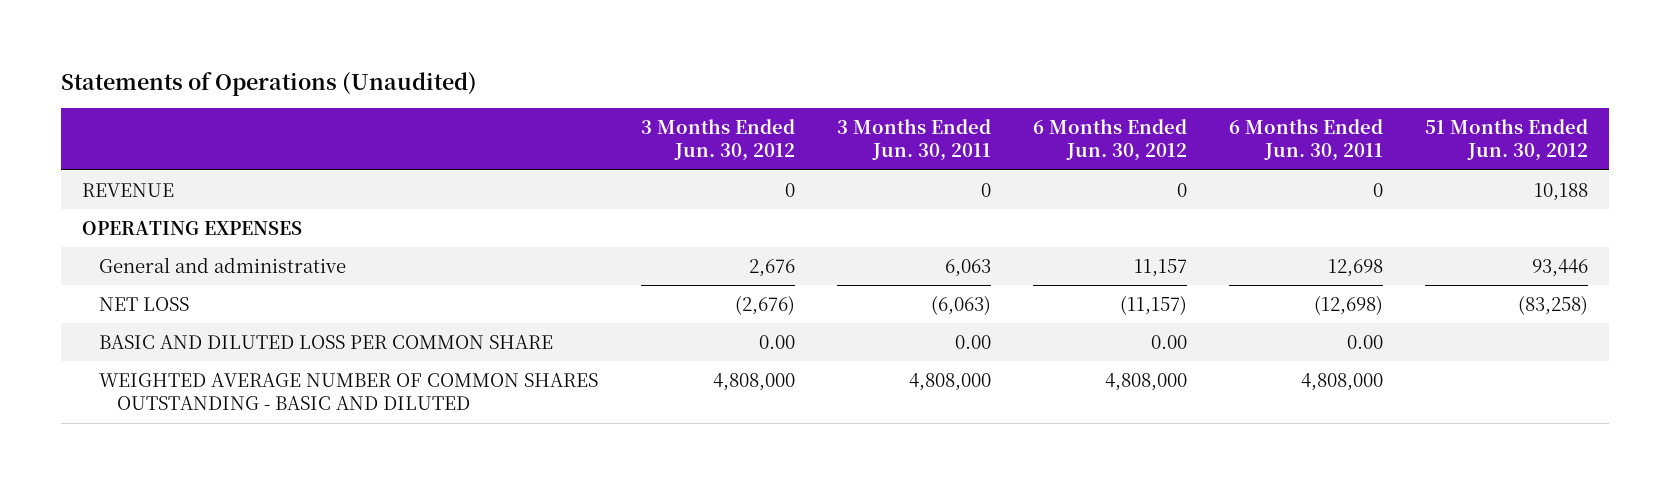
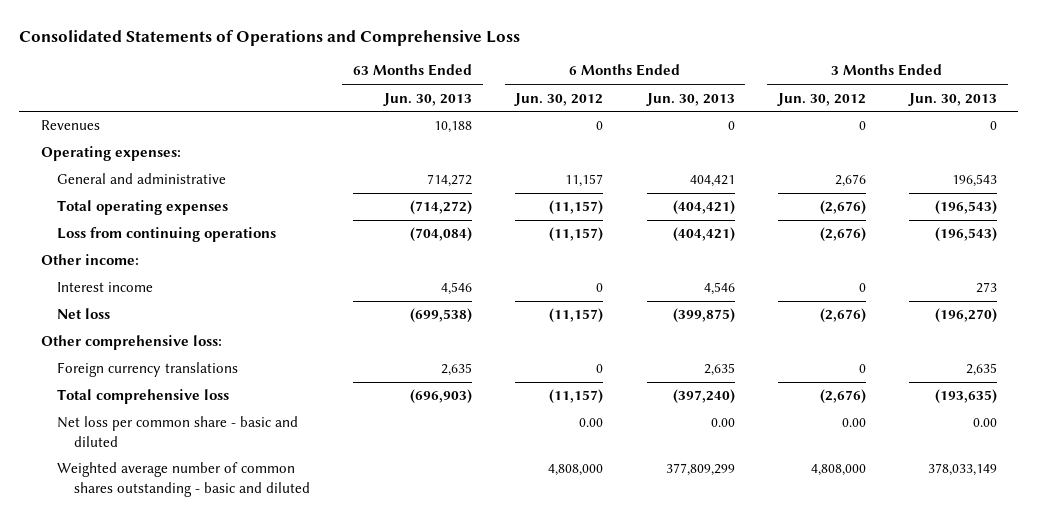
- Statements of Operations (Unaudited)
+ Consolidated Statements of Operations and Comprehensive Loss
- | 3 Months Ended Jun. 30, 2012 | 3 Months Ended Jun. 30, 2011 | 6 Months Ended Jun. 30, 2012 | 6 Months Ended Jun. 30, 2011 | 51 Months Ended Jun. 30, 2012
+ | 63 Months Ended Jun. 30, 2013 | 6 Months Ended Jun. 30, 2012 | 6 Months Ended Jun. 30, 2013 | 3 Months Ended Jun. 30, 2012 | 3 Months Ended Jun. 30, 2013
- REVENUE | 0 | 0 | 0 | 0 | 10,188
- OPERATING EXPENSES
+ Revenues | 10,188 | 0 | 0 | 0 | 0
+ Operating expenses:
- NET LOSS | (2,676) | (6,063) | (11,157) | (12,698) | (83,258)
- BASIC AND DILUTED LOSS PER COMMON SHARE | 0.00 | 0.00 | 0.00 | 0.00 |
- WEIGHTED AVERAGE NUMBER OF COMMON SHARES OUTSTANDING - BASIC AND DILUTED | 4,808,000 | 4,808,000 | 4,808,000 | 4,808,000 |
+ Total operating expenses | (714,272) | (11,157) | (404,421) | (2,676) | (196,543)
+ Loss from continuing operations | (704,084) | (11,157) | (404,421) | (2,676) | (196,543)
+ Other income:
+ Interest income | 4,546 | 0 | 4,546 | 0 | 273
+ Net loss | (699,538) | (11,157) | (399,875) | (2,676) | (196,270)
+ Other comprehensive loss:
+ Foreign currency translations | 2,635 | 0 | 2,635 | 0 | 2,635
+ Total comprehensive loss | (696,903) | (11,157) | (397,240) | (2,676) | (193,635)
+ Net loss per common share - basic and diluted | | 0.00 | 0.00 | 0.00 | 0.00
+ Weighted average number of common shares outstanding - basic and diluted | | 4,808,000 | 377,809,299 | 4,808,000 | 378,033,149

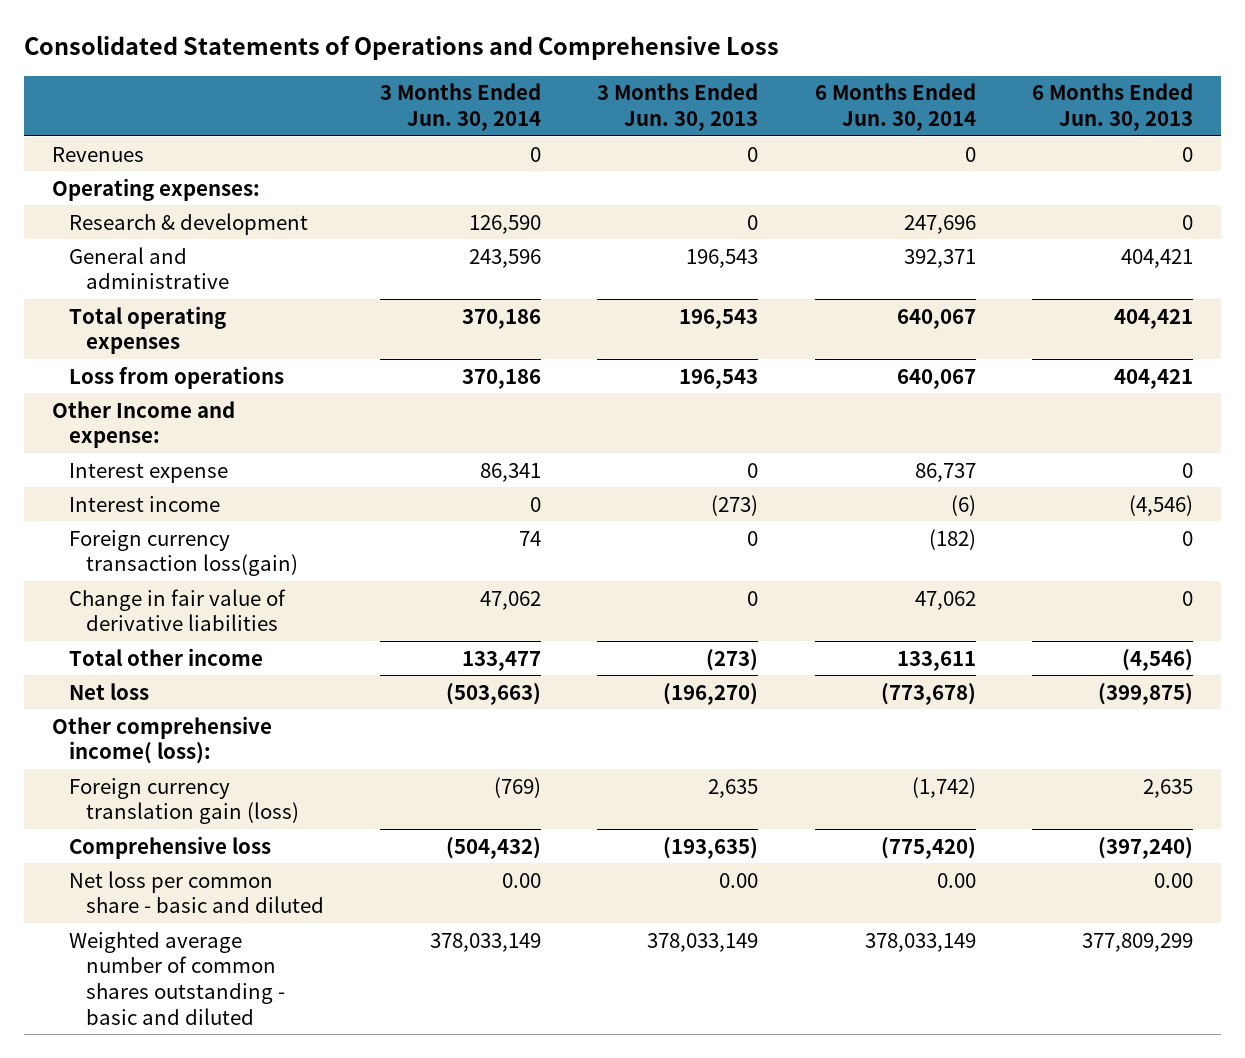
- | 63 Months Ended Jun. 30, 2013 | 6 Months Ended Jun. 30, 2012 | 6 Months Ended Jun. 30, 2013 | 3 Months Ended Jun. 30, 2012 | 3 Months Ended Jun. 30, 2013
+ | 3 Months Ended Jun. 30, 2014 | 3 Months Ended Jun. 30, 2013 | 6 Months Ended Jun. 30, 2014 | 6 Months Ended Jun. 30, 2013
+ Research & development | 126,590 | 0 | 247,696 | 0
- Total operating expenses | (714,272) | (11,157) | (404,421) | (2,676) | (196,543)
- Loss from continuing operations | (704,084) | (11,157) | (404,421) | (2,676) | (196,543)
- Other income:
- Interest income | 4,546 | 0 | 4,546 | 0 | 273
+ Total operating expenses | 370,186 | 196,543 | 640,067 | 404,421
+ Loss from operations | 370,186 | 196,543 | 640,067 | 404,421
+ Other Income and expense:
+ Interest expense | 86,341 | 0 | 86,737 | 0
+ Interest income | 0 | (273) | (6) | (4,546)
+ Foreign currency transaction loss(gain) | 74 | 0 | (182) | 0
+ Change in fair value of derivative liabilities | 47,062 | 0 | 47,062 | 0
+ Total other income | 133,477 | (273) | 133,611 | (4,546)
- Other comprehensive loss:
- Foreign currency translations | 2,635 | 0 | 2,635 | 0 | 2,635
- Total comprehensive loss | (696,903) | (11,157) | (397,240) | (2,676) | (193,635)
+ Other comprehensive income( loss):
+ Foreign currency translation gain (loss) | (769) | 2,635 | (1,742) | 2,635
+ Comprehensive loss | (504,432) | (193,635) | (775,420) | (397,240)

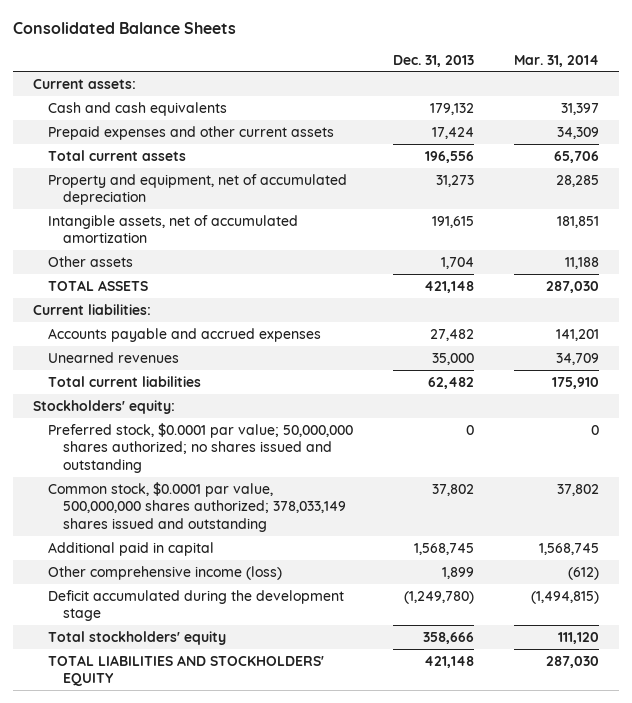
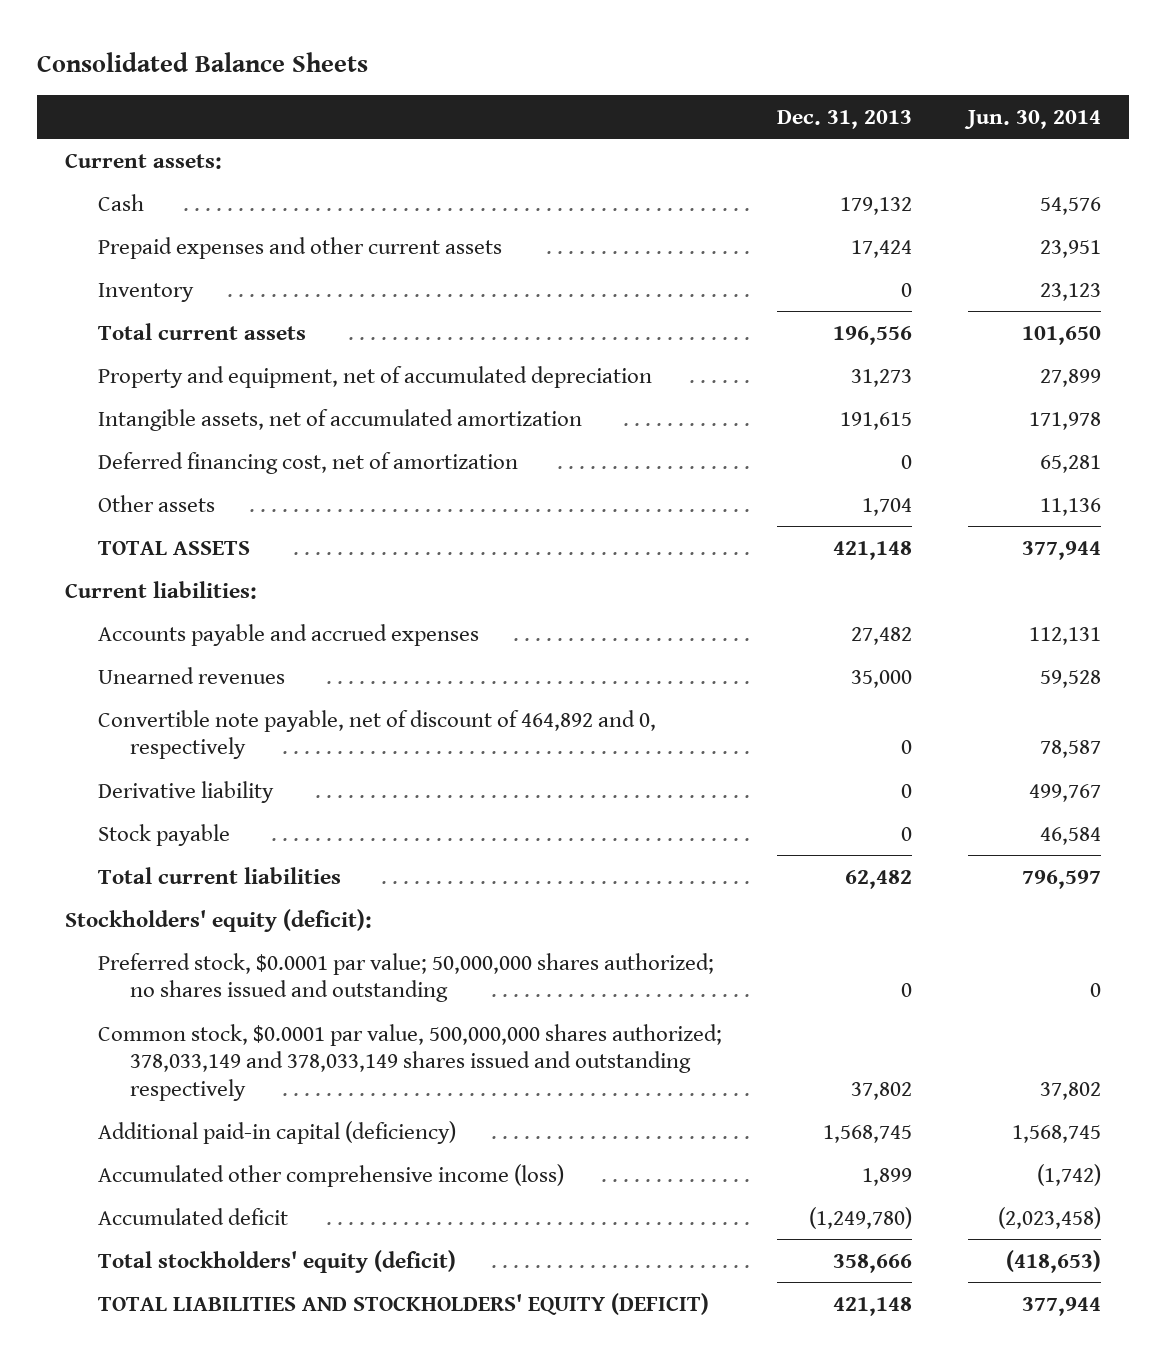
- | Dec. 31, 2013 | Mar. 31, 2014
+ | Dec. 31, 2013 | Jun. 30, 2014
- Cash and cash equivalents | 179,132 | 31,397
+ Cash | 179,132 | 54,576
+ Inventory | 0 | 23,123
+ Deferred financing cost, net of amortization | 0 | 65,281
+ Convertible note payable, net of discount of 464,892 and 0, respectively | 0 | 78,587
+ Derivative liability | 0 | 499,767
+ Stock payable | 0 | 46,584
- Stockholders' equity:
+ Stockholders' equity (deficit):
- Common stock, $0.0001 par value, 500,000,000 shares authorized; 378,033,149 shares issued and outstanding | 37,802 | 37,802
- Additional paid in capital | 1,568,745 | 1,568,745
- Other comprehensive income (loss) | 1,899 | (612)
- Deficit accumulated during the development stage | (1,249,780) | (1,494,815)
- Total stockholders' equity | 358,666 | 111,120
- TOTAL LIABILITIES AND STOCKHOLDERS' EQUITY | 421,148 | 287,030
+ Common stock, $0.0001 par value, 500,000,000 shares authorized; 378,033,149 and 378,033,149 shares issued and outstanding respectively | 37,802 | 37,802
+ Additional paid-in capital (deficiency) | 1,568,745 | 1,568,745
+ Accumulated other comprehensive income (loss) | 1,899 | (1,742)
+ Accumulated deficit | (1,249,780) | (2,023,458)
+ Total stockholders' equity (deficit) | 358,666 | (418,653)
+ TOTAL LIABILITIES AND STOCKHOLDERS' EQUITY (DEFICIT) | 421,148 | 377,944

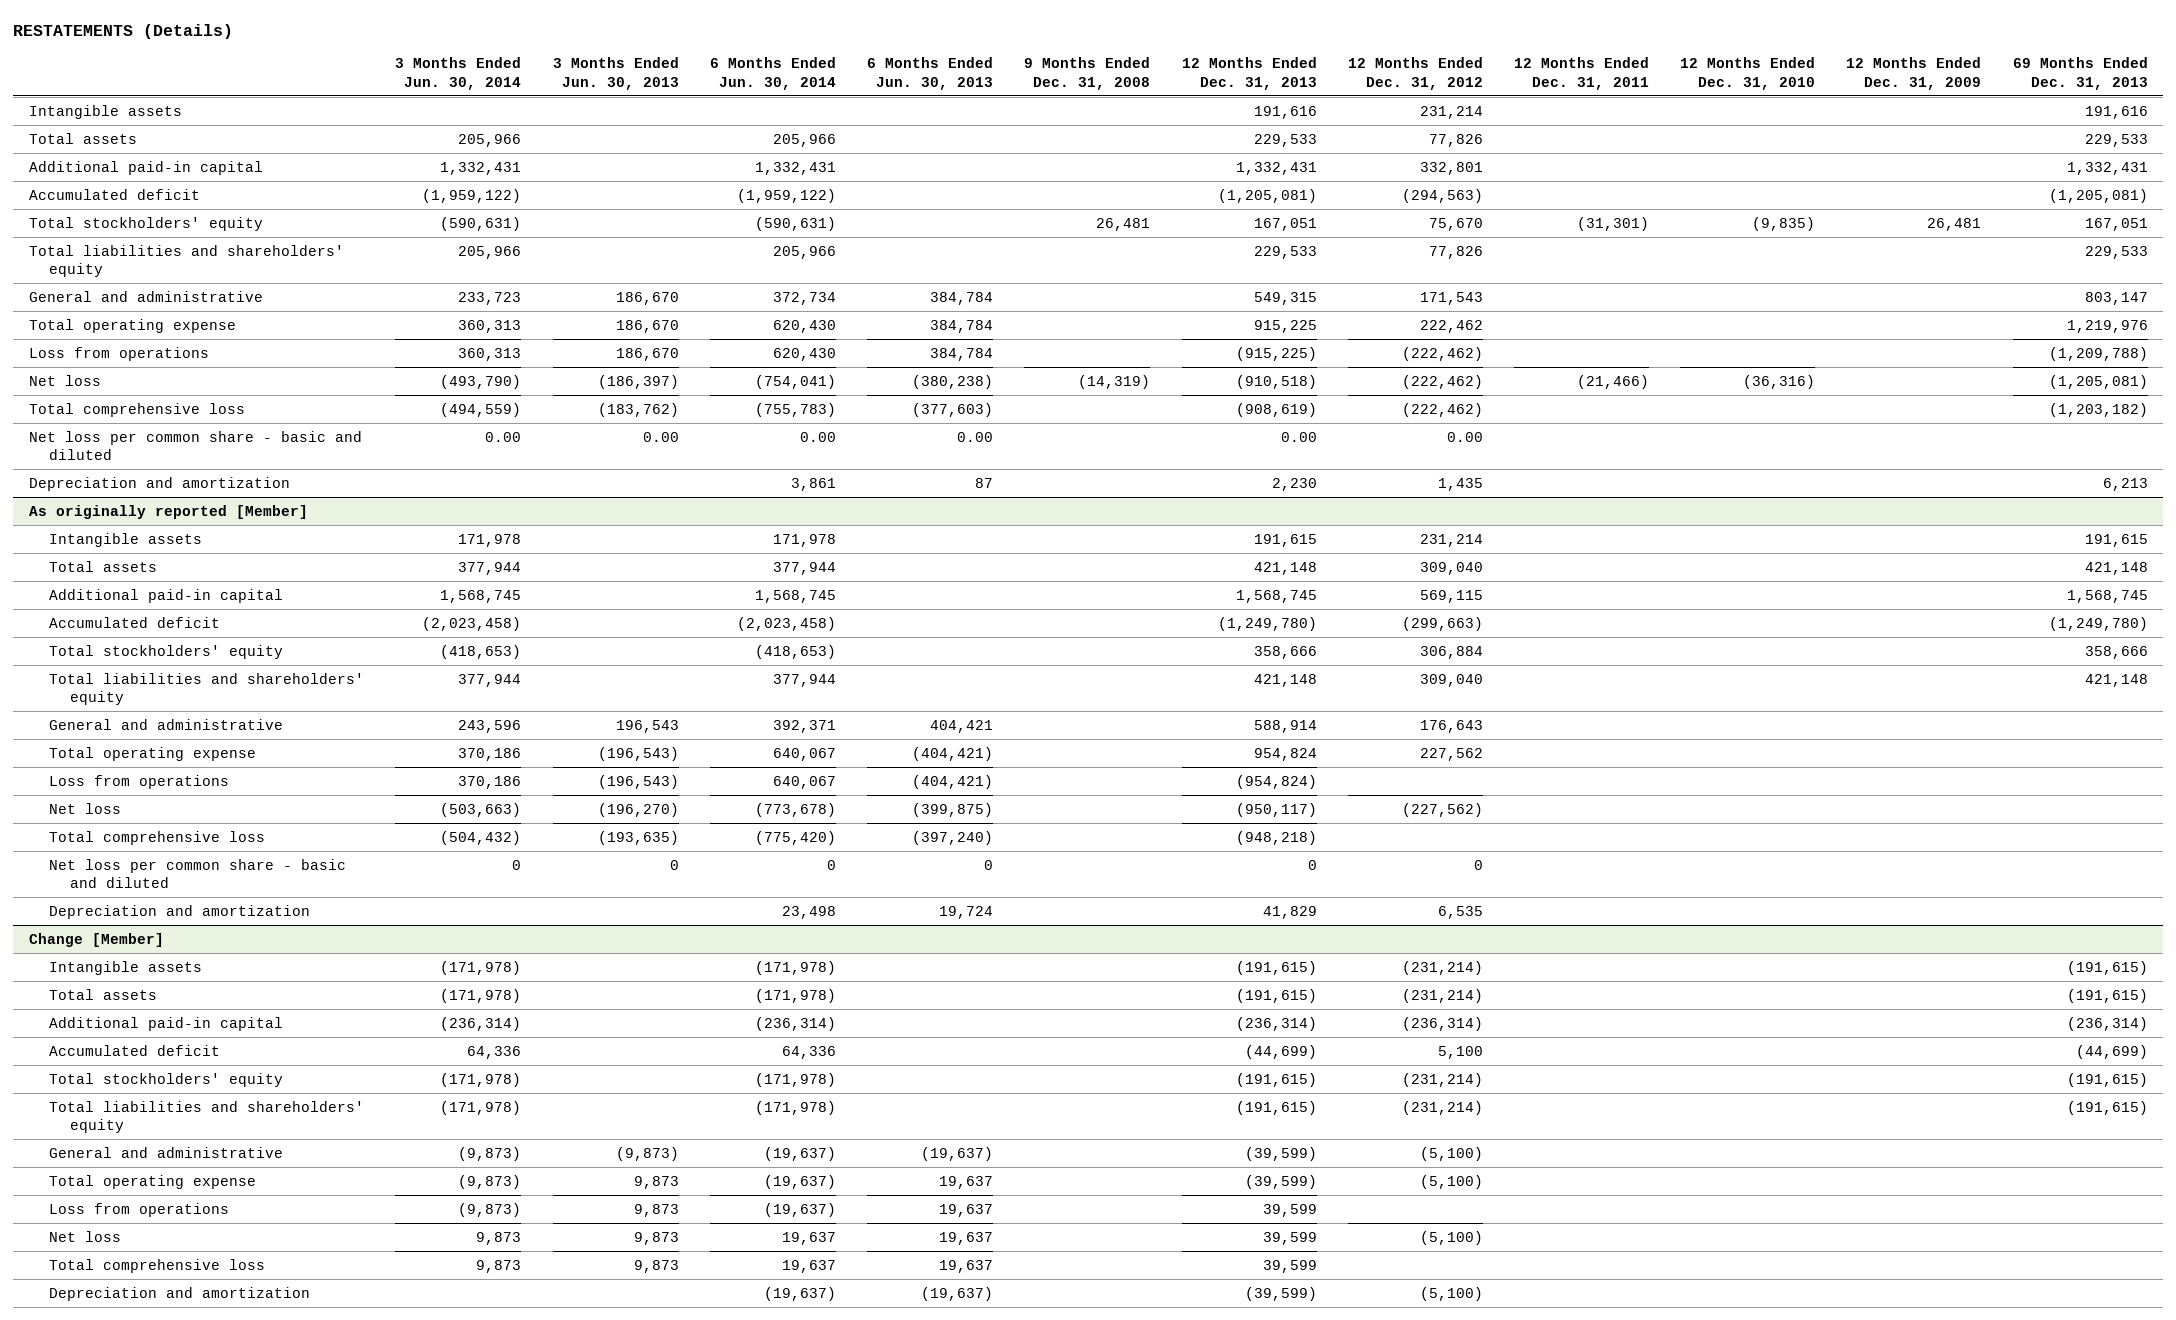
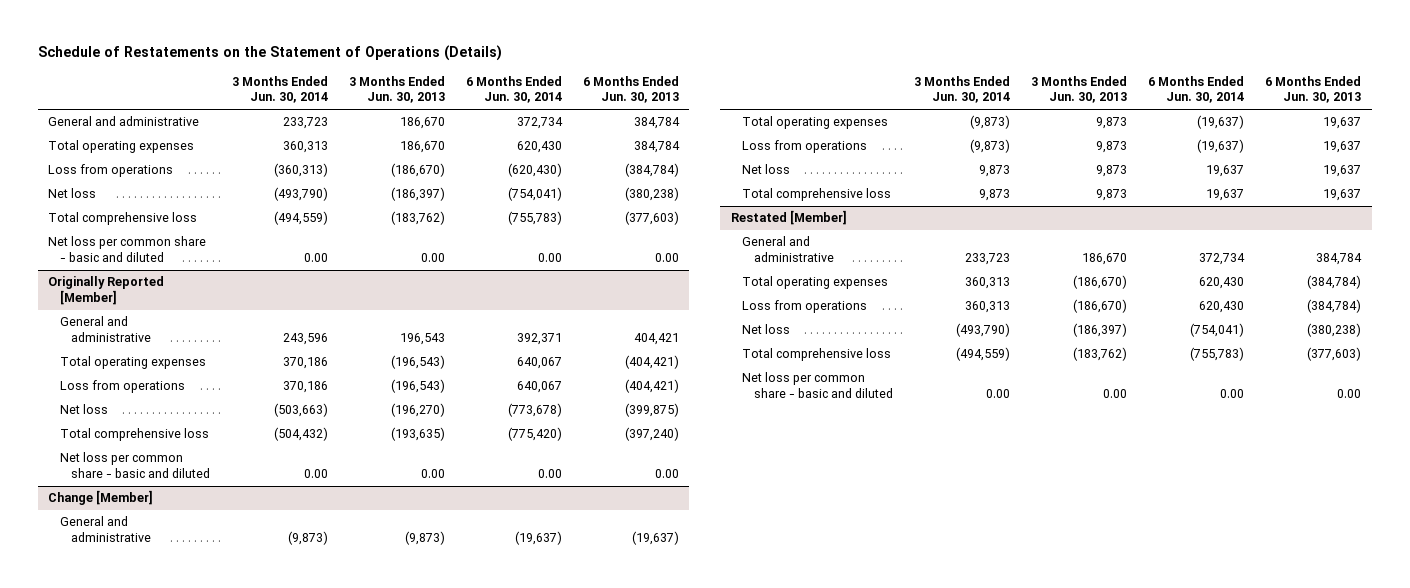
- RESTATEMENTS (Details)
+ Schedule of Restatements on the Statement of Operations (Details)
- | 3 Months Ended Jun. 30, 2014 | 3 Months Ended Jun. 30, 2013 | 6 Months Ended Jun. 30, 2014 | 6 Months Ended Jun. 30, 2013 | 9 Months Ended Dec. 31, 2008 | 12 Months Ended Dec. 31, 2013 | 12 Months Ended Dec. 31, 2012 | 12 Months Ended Dec. 31, 2011 | 12 Months Ended Dec. 31, 2010 | 12 Months Ended Dec. 31, 2009 | 69 Months Ended Dec. 31, 2013
+ | 3 Months Ended Jun. 30, 2014 | 3 Months Ended Jun. 30, 2013 | 6 Months Ended Jun. 30, 2014 | 6 Months Ended Jun. 30, 2013
- Intangible assets | | | | | | 191,616 | 231,214 | | | | 191,616
- Total assets | 205,966 | | 205,966 | | | 229,533 | 77,826 | | | | 229,533
- Additional paid-in capital | 1,332,431 | | 1,332,431 | | | 1,332,431 | 332,801 | | | | 1,332,431
- Accumulated deficit | (1,959,122) | | (1,959,122) | | | (1,205,081) | (294,563) | | | | (1,205,081)
- Total stockholders' equity | (590,631) | | (590,631) | | 26,481 | 167,051 | 75,670 | (31,301) | (9,835) | 26,481 | 167,051
- Total liabilities and shareholders' equity | 205,966 | | 205,966 | | | 229,533 | 77,826 | | | | 229,533
- Total operating expense | 360,313 | 186,670 | 620,430 | 384,784 | | 915,225 | 222,462 | | | | 1,219,976
- Loss from operations | 360,313 | 186,670 | 620,430 | 384,784 | | (915,225) | (222,462) | | | | (1,209,788)
+ Total operating expenses | 360,313 | 186,670 | 620,430 | 384,784
+ Loss from operations | (360,313) | (186,670) | (620,430) | (384,784)
- Depreciation and amortization | | | 3,861 | 87 | | 2,230 | 1,435 | | | | 6,213
- As originally reported [Member]
- Intangible assets | 171,978 | | 171,978 | | | 191,615 | 231,214 | | | | 191,615
- Total assets | 377,944 | | 377,944 | | | 421,148 | 309,040 | | | | 421,148
- Additional paid-in capital | 1,568,745 | | 1,568,745 | | | 1,568,745 | 569,115 | | | | 1,568,745
- Accumulated deficit | (2,023,458) | | (2,023,458) | | | (1,249,780) | (299,663) | | | | (1,249,780)
- Total stockholders' equity | (418,653) | | (418,653) | | | 358,666 | 306,884 | | | | 358,666
- Total liabilities and shareholders' equity | 377,944 | | 377,944 | | | 421,148 | 309,040 | | | | 421,148
+ Originally Reported [Member]
- Total operating expense | 370,186 | (196,543) | 640,067 | (404,421) | | 954,824 | 227,562 | | | |
+ Total operating expenses | 370,186 | (196,543) | 640,067 | (404,421)
- Net loss per common share - basic and diluted | 0 | 0 | 0 | 0 | | 0 | 0 | | | |
- Depreciation and amortization | | | 23,498 | 19,724 | | 41,829 | 6,535 | | | |
+ Net loss per common share - basic and diluted | 0.00 | 0.00 | 0.00 | 0.00
@ Change [Member]
- Intangible assets | (171,978) | | (171,978) | | | (191,615) | (231,214) | | | | (191,615)
- Total assets | (171,978) | | (171,978) | | | (191,615) | (231,214) | | | | (191,615)
- Additional paid-in capital | (236,314) | | (236,314) | | | (236,314) | (236,314) | | | | (236,314)
- Accumulated deficit | 64,336 | | 64,336 | | | (44,699) | 5,100 | | | | (44,699)
- Total stockholders' equity | (171,978) | | (171,978) | | | (191,615) | (231,214) | | | | (191,615)
- Total liabilities and shareholders' equity | (171,978) | | (171,978) | | | (191,615) | (231,214) | | | | (191,615)
- Total operating expense | (9,873) | 9,873 | (19,637) | 19,637 | | (39,599) | (5,100) | | | |
+ Total operating expenses | (9,873) | 9,873 | (19,637) | 19,637
- Depreciation and amortization | | | (19,637) | (19,637) | | (39,599) | (5,100) | | | |
+ Restated [Member]
+ General and administrative | 233,723 | 186,670 | 372,734 | 384,784
+ Total operating expenses | 360,313 | (186,670) | 620,430 | (384,784)
+ Loss from operations | 360,313 | (186,670) | 620,430 | (384,784)
+ Net loss | (493,790) | (186,397) | (754,041) | (380,238)
+ Total comprehensive loss | (494,559) | (183,762) | (755,783) | (377,603)
+ Net loss per common share - basic and diluted | 0.00 | 0.00 | 0.00 | 0.00

